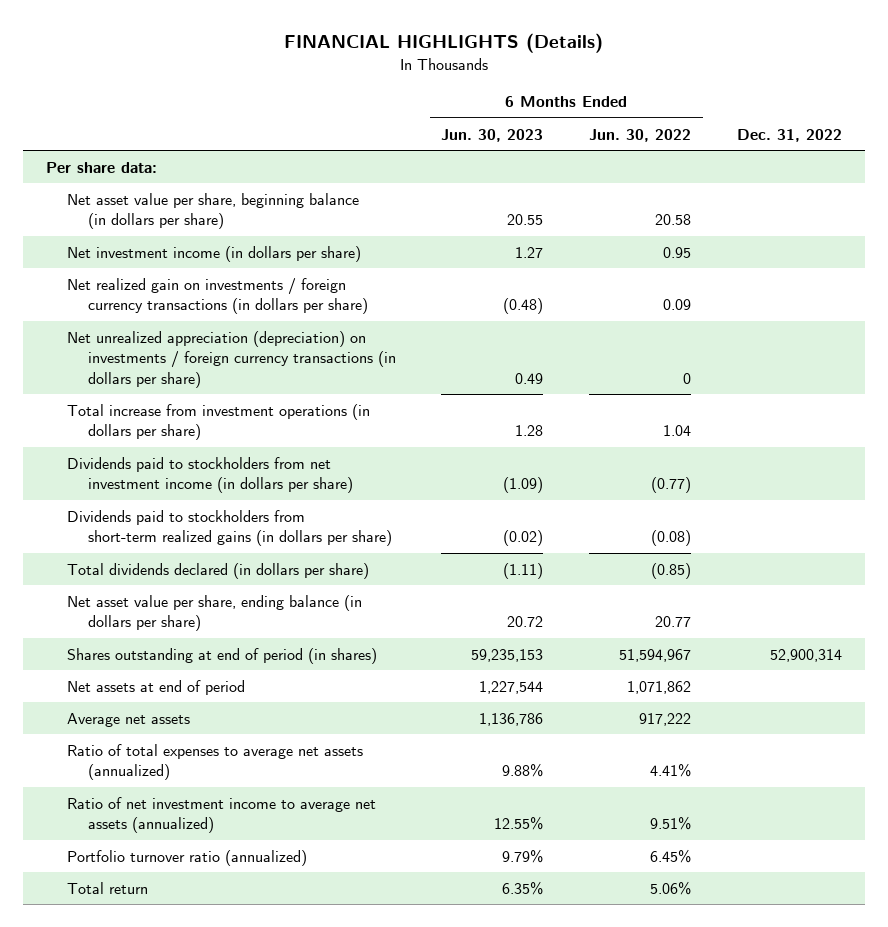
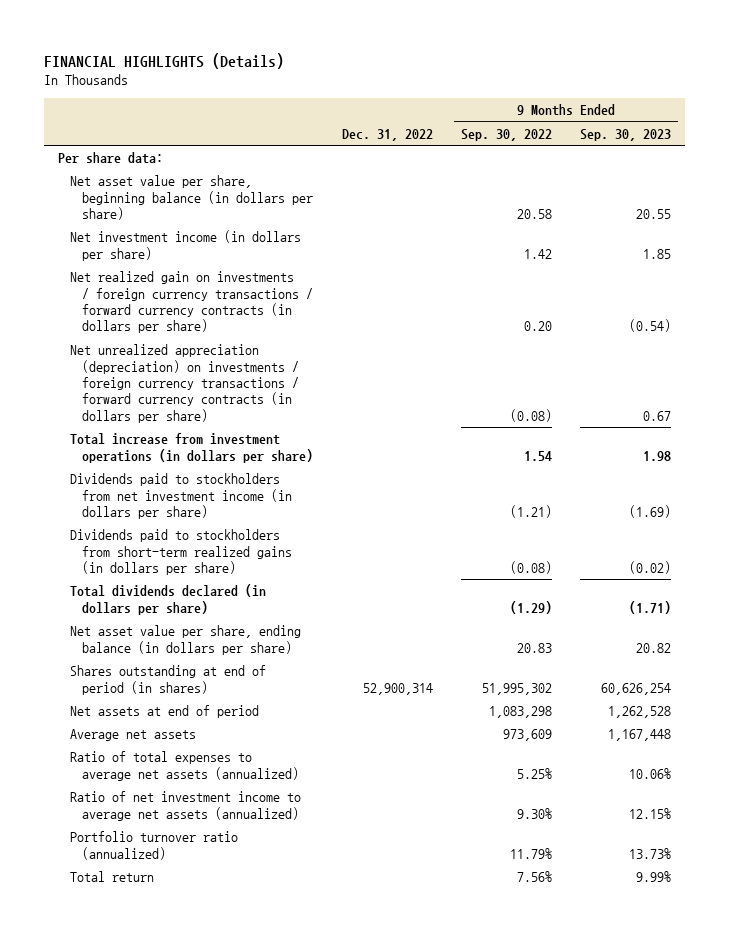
- | 6 Months Ended Jun. 30, 2023 | 6 Months Ended Jun. 30, 2022 | Dec. 31, 2022
+ | Dec. 31, 2022 | 9 Months Ended Sep. 30, 2022 | 9 Months Ended Sep. 30, 2023
- Net realized gain on investments / foreign currency transactions (in dollars per share) | (0.48) | 0.09 |
- Net unrealized appreciation (depreciation) on investments / foreign currency transactions (in dollars per share) | 0.49 | 0 |
+ Net realized gain on investments / foreign currency transactions / forward currency contracts (in dollars per share) | | 0.20 | (0.54)
+ Net unrealized appreciation (depreciation) on investments / foreign currency transactions / forward currency contracts (in dollars per share) | | (0.08) | 0.67

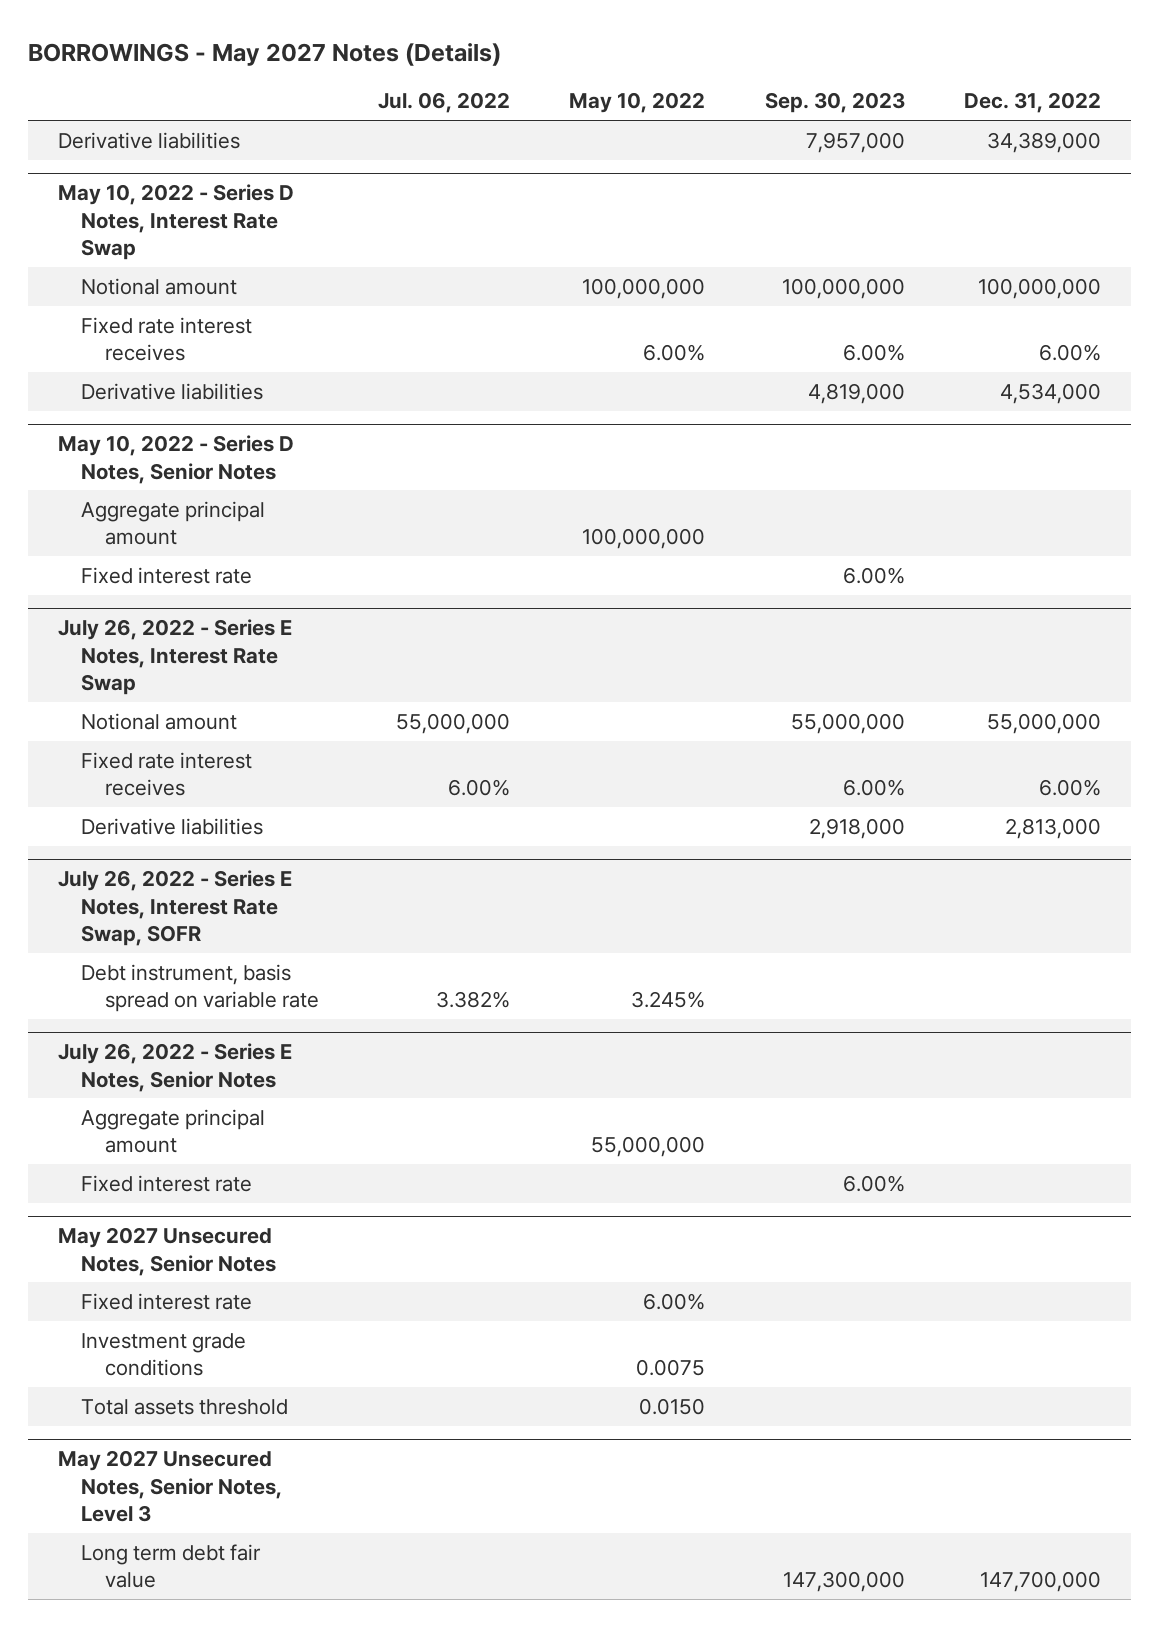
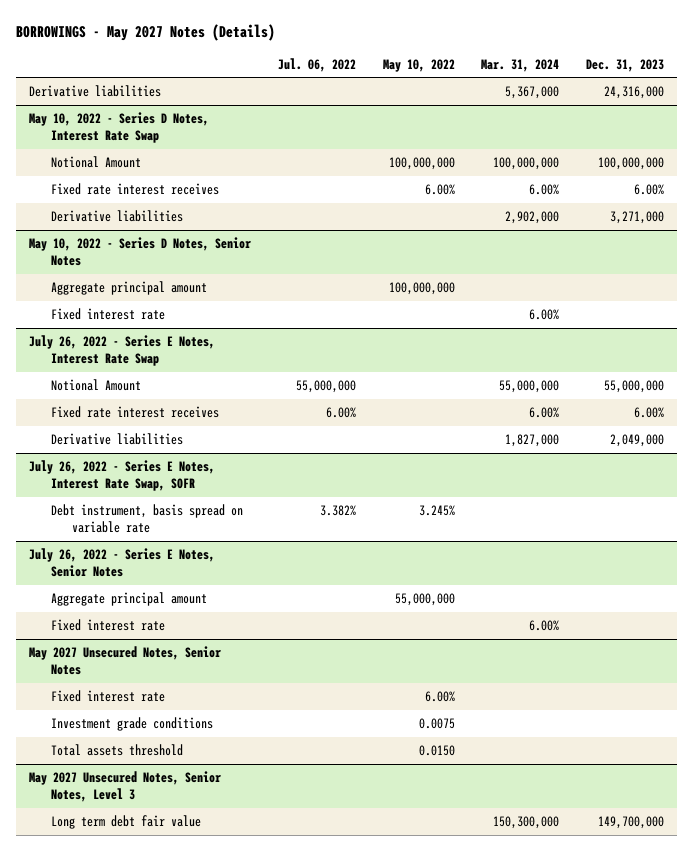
- | Jul. 06, 2022 | May 10, 2022 | Sep. 30, 2023 | Dec. 31, 2022
+ | Jul. 06, 2022 | May 10, 2022 | Mar. 31, 2024 | Dec. 31, 2023
@ May 10, 2022 - Series D Notes, Interest Rate Swap
- Notional amount | | 100,000,000 | 100,000,000 | 100,000,000
+ Notional Amount | | 100,000,000 | 100,000,000 | 100,000,000
@ July 26, 2022 - Series E Notes, Interest Rate Swap
- Notional amount | 55,000,000 | | 55,000,000 | 55,000,000
+ Notional Amount | 55,000,000 | | 55,000,000 | 55,000,000

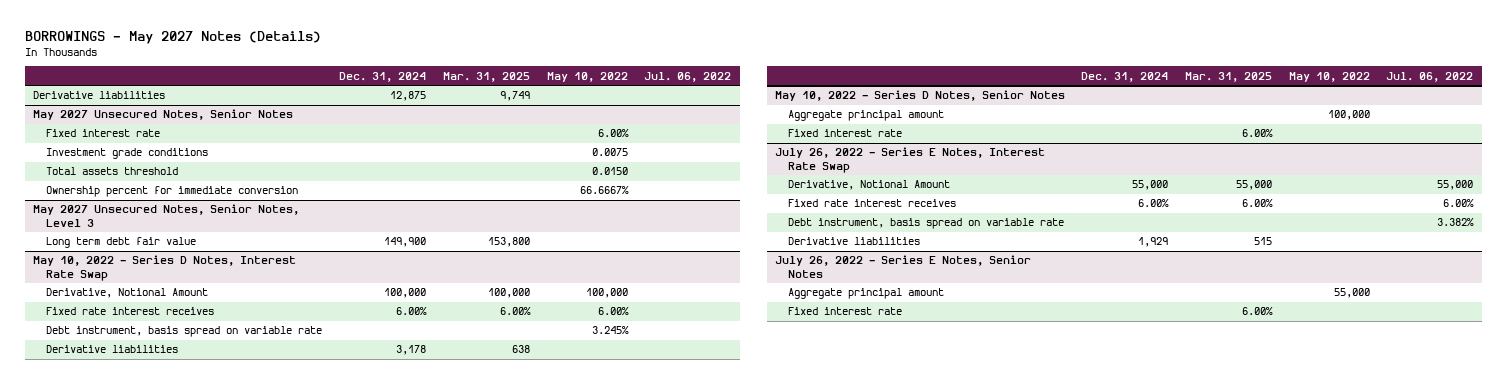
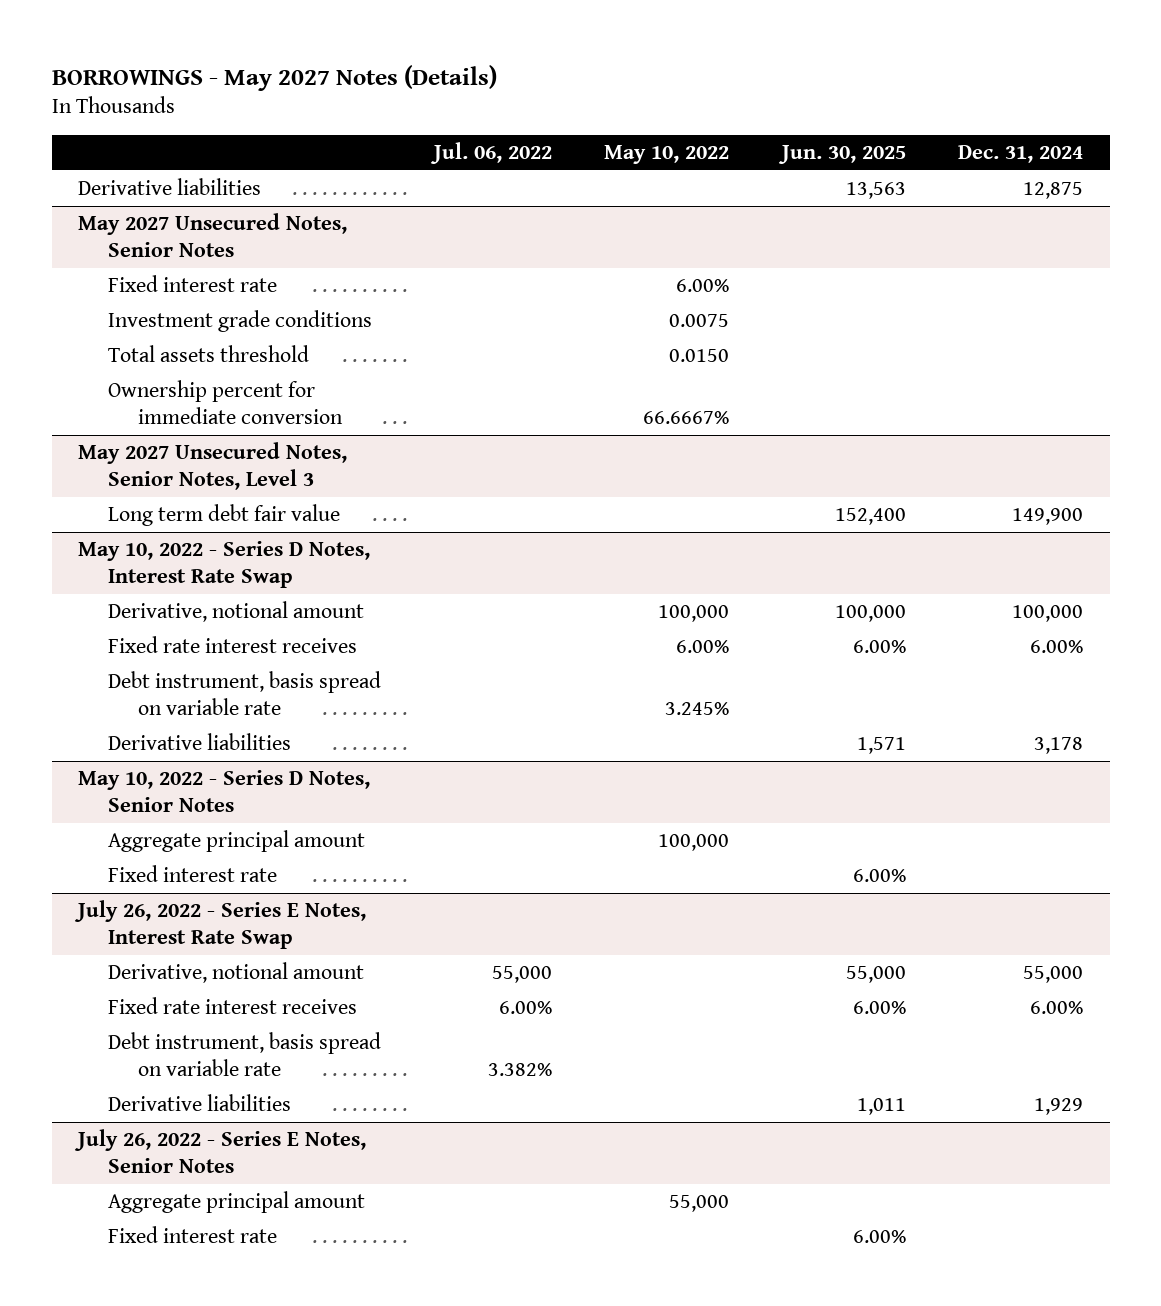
- | Dec. 31, 2024 | Mar. 31, 2025 | May 10, 2022 | Jul. 06, 2022
+ | Jul. 06, 2022 | May 10, 2022 | Jun. 30, 2025 | Dec. 31, 2024
@ May 10, 2022 - Series D Notes, Interest Rate Swap
- Derivative, Notional Amount | 100,000 | 100,000 | 100,000 |
+ Derivative, notional amount | | 100,000 | 100,000 | 100,000
@ July 26, 2022 - Series E Notes, Interest Rate Swap
- Derivative, Notional Amount | 55,000 | 55,000 | | 55,000
+ Derivative, notional amount | 55,000 | | 55,000 | 55,000

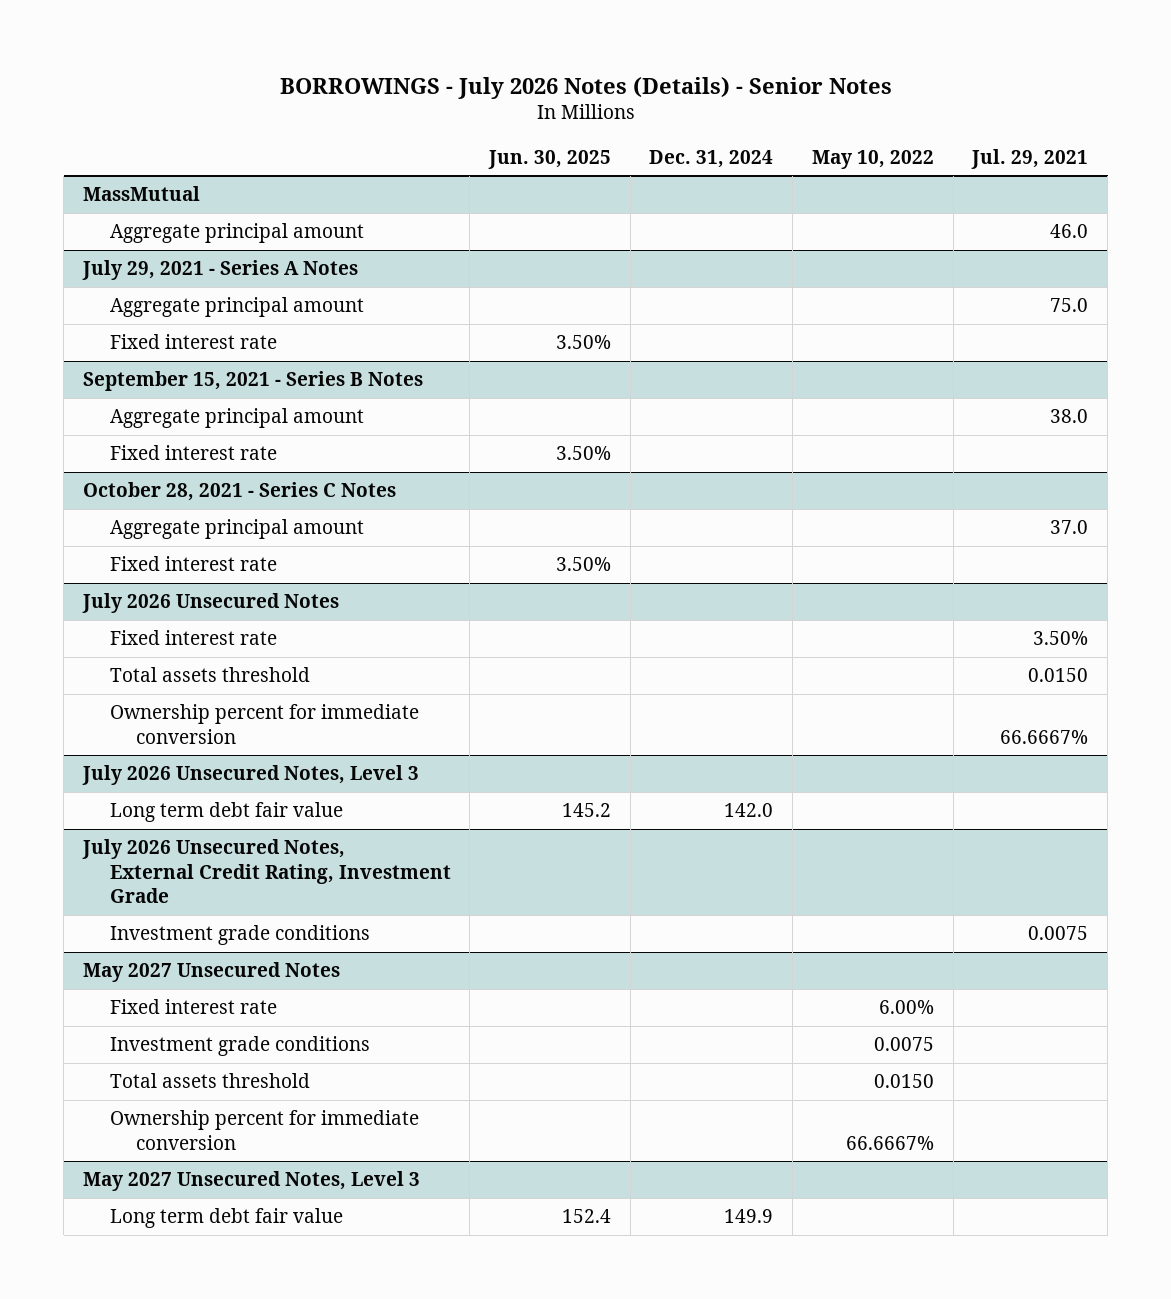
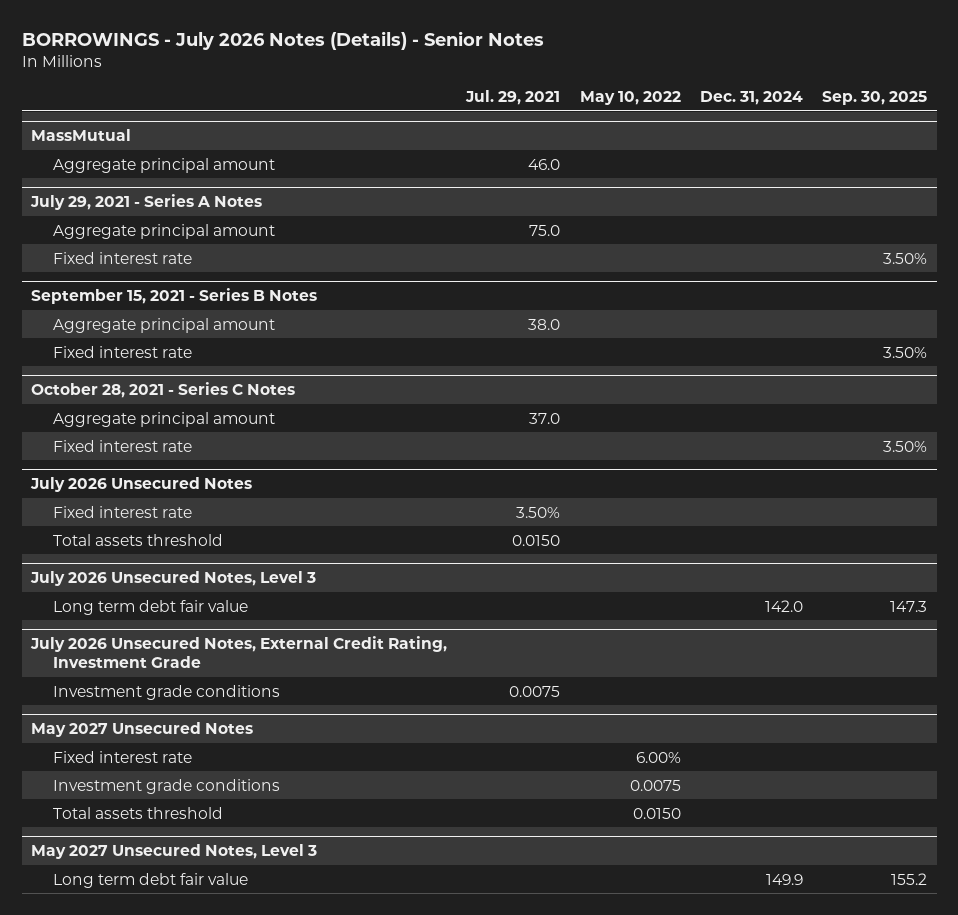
- | Jun. 30, 2025 | Dec. 31, 2024 | May 10, 2022 | Jul. 29, 2021
+ | Jul. 29, 2021 | May 10, 2022 | Dec. 31, 2024 | Sep. 30, 2025
@ July 2026 Unsecured Notes
- Ownership percent for immediate conversion | | | | 66.6667%
@ May 2027 Unsecured Notes
- Ownership percent for immediate conversion | | | 66.6667% |

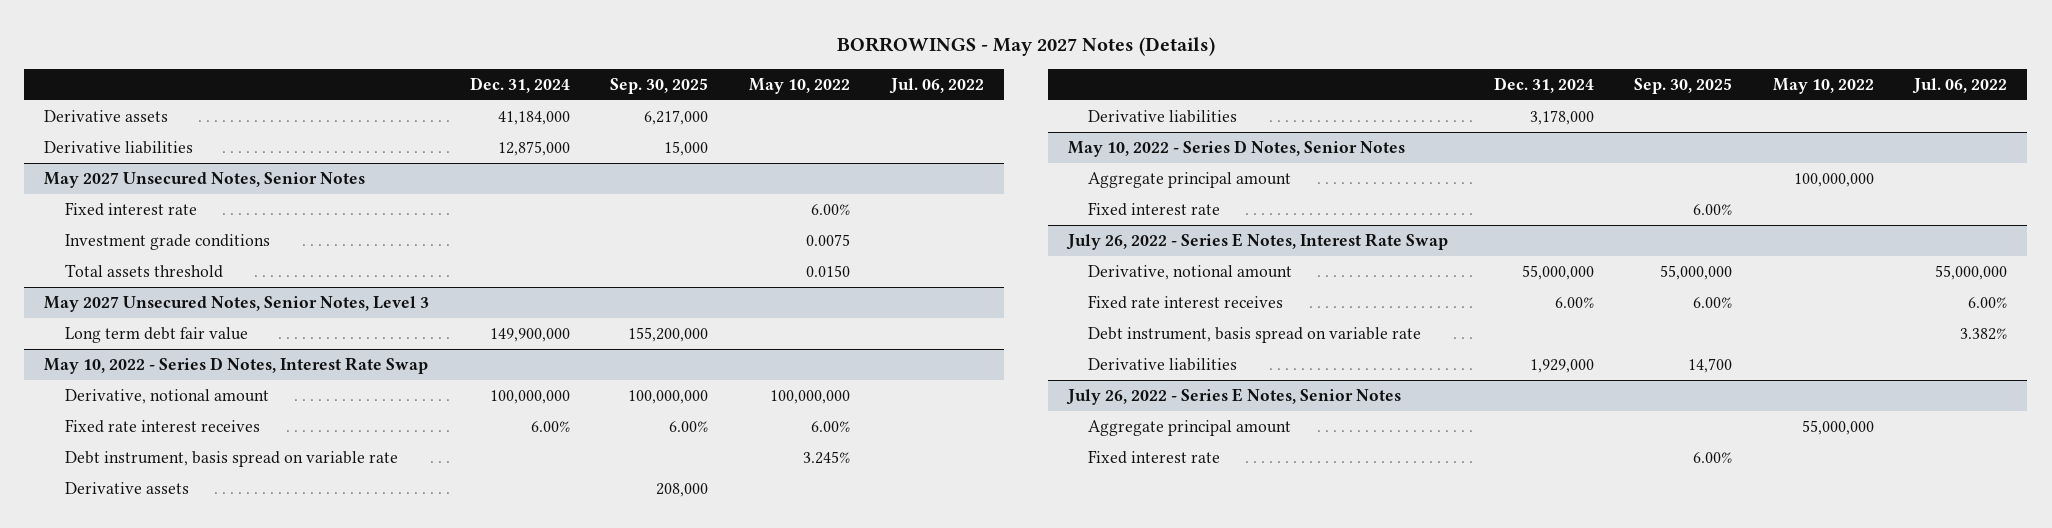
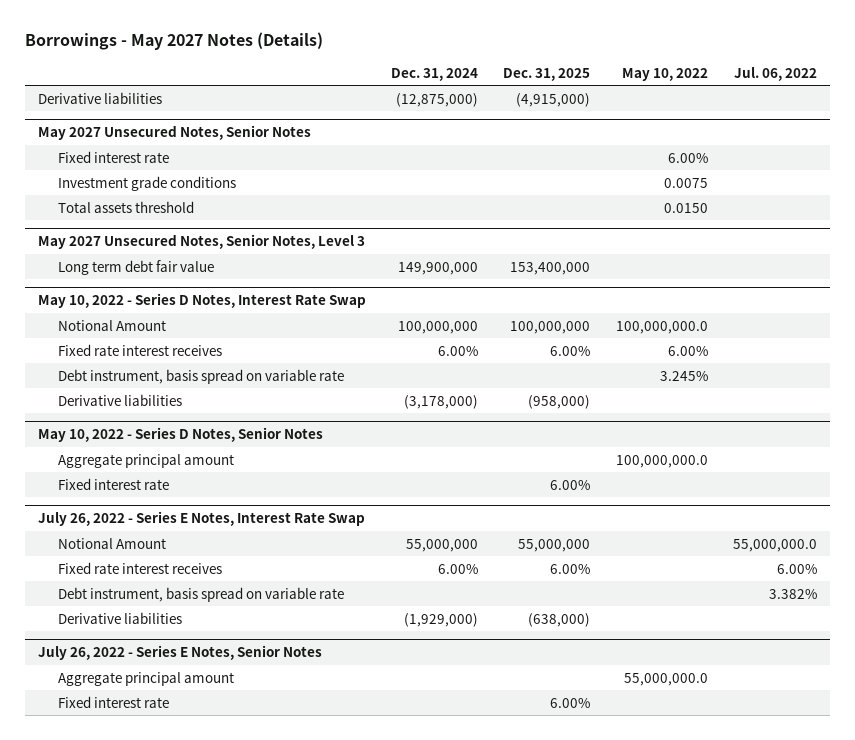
- BORROWINGS - May 2027 Notes (Details)
+ Borrowings - May 2027 Notes (Details)
- | Dec. 31, 2024 | Sep. 30, 2025 | May 10, 2022 | Jul. 06, 2022
+ | Dec. 31, 2024 | Dec. 31, 2025 | May 10, 2022 | Jul. 06, 2022
- Derivative assets | 41,184,000 | 6,217,000 | |
- Derivative liabilities | 12,875,000 | 15,000 | |
+ Derivative liabilities | (12,875,000) | (4,915,000) | |
@ May 10, 2022 - Series D Notes, Interest Rate Swap
- Derivative, notional amount | 100,000,000 | 100,000,000 | 100,000,000 |
+ Notional Amount | 100,000,000 | 100,000,000 | 100,000,000.0 |
- Derivative assets | | 208,000 | |
- Derivative liabilities | 3,178,000 | | |
+ Derivative liabilities | (3,178,000) | (958,000) | |
@ May 10, 2022 - Series D Notes, Senior Notes
- Aggregate principal amount | | | 100,000,000 |
+ Aggregate principal amount | | | 100,000,000.0 |
@ July 26, 2022 - Series E Notes, Interest Rate Swap
- Derivative, notional amount | 55,000,000 | 55,000,000 | | 55,000,000
+ Notional Amount | 55,000,000 | 55,000,000 | | 55,000,000.0
- Derivative liabilities | 1,929,000 | 14,700 | |
+ Derivative liabilities | (1,929,000) | (638,000) | |
@ July 26, 2022 - Series E Notes, Senior Notes
- Aggregate principal amount | | | 55,000,000 |
+ Aggregate principal amount | | | 55,000,000.0 |

